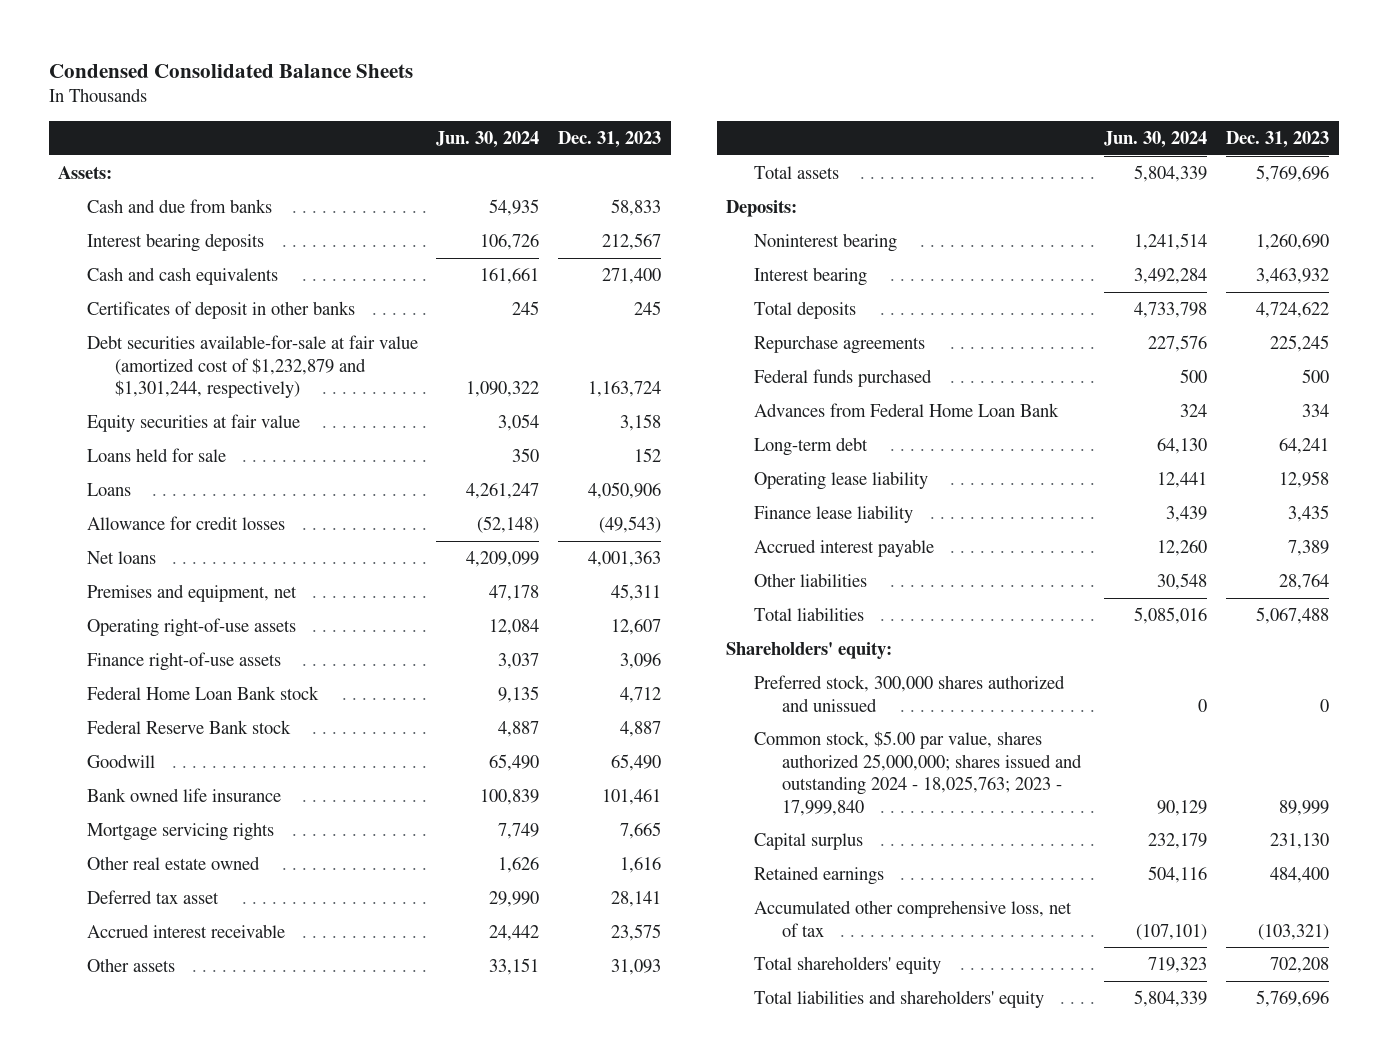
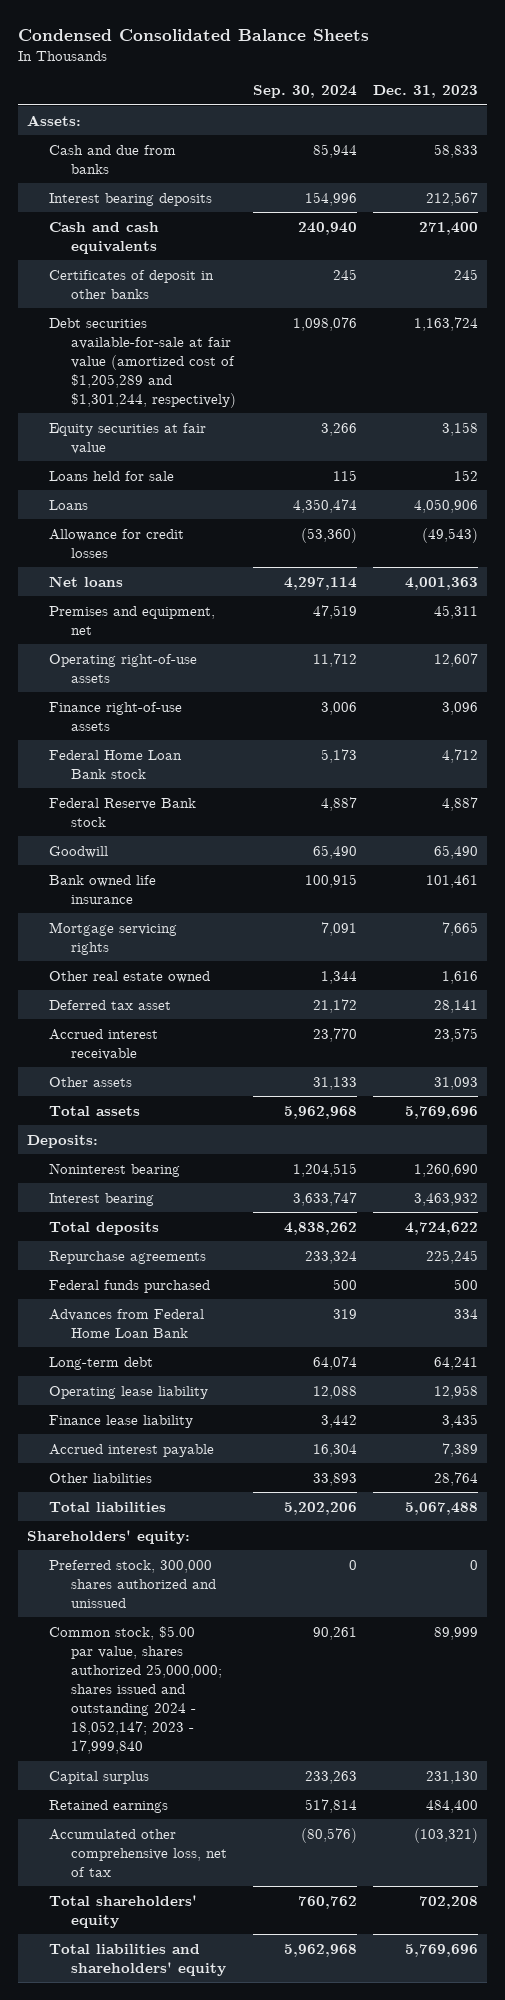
- | Jun. 30, 2024 | Dec. 31, 2023
+ | Sep. 30, 2024 | Dec. 31, 2023
- Debt securities available-for-sale at fair value (amortized cost of $1,232,879 and $1,301,244, respectively) | 1,090,322 | 1,163,724
+ Debt securities available-for-sale at fair value (amortized cost of $1,205,289 and $1,301,244, respectively) | 1,098,076 | 1,163,724
- Common stock, $5.00 par value, shares authorized 25,000,000; shares issued and outstanding 2024 - 18,025,763; 2023 - 17,999,840 | 90,129 | 89,999
+ Common stock, $5.00 par value, shares authorized 25,000,000; shares issued and outstanding 2024 - 18,052,147; 2023 - 17,999,840 | 90,261 | 89,999

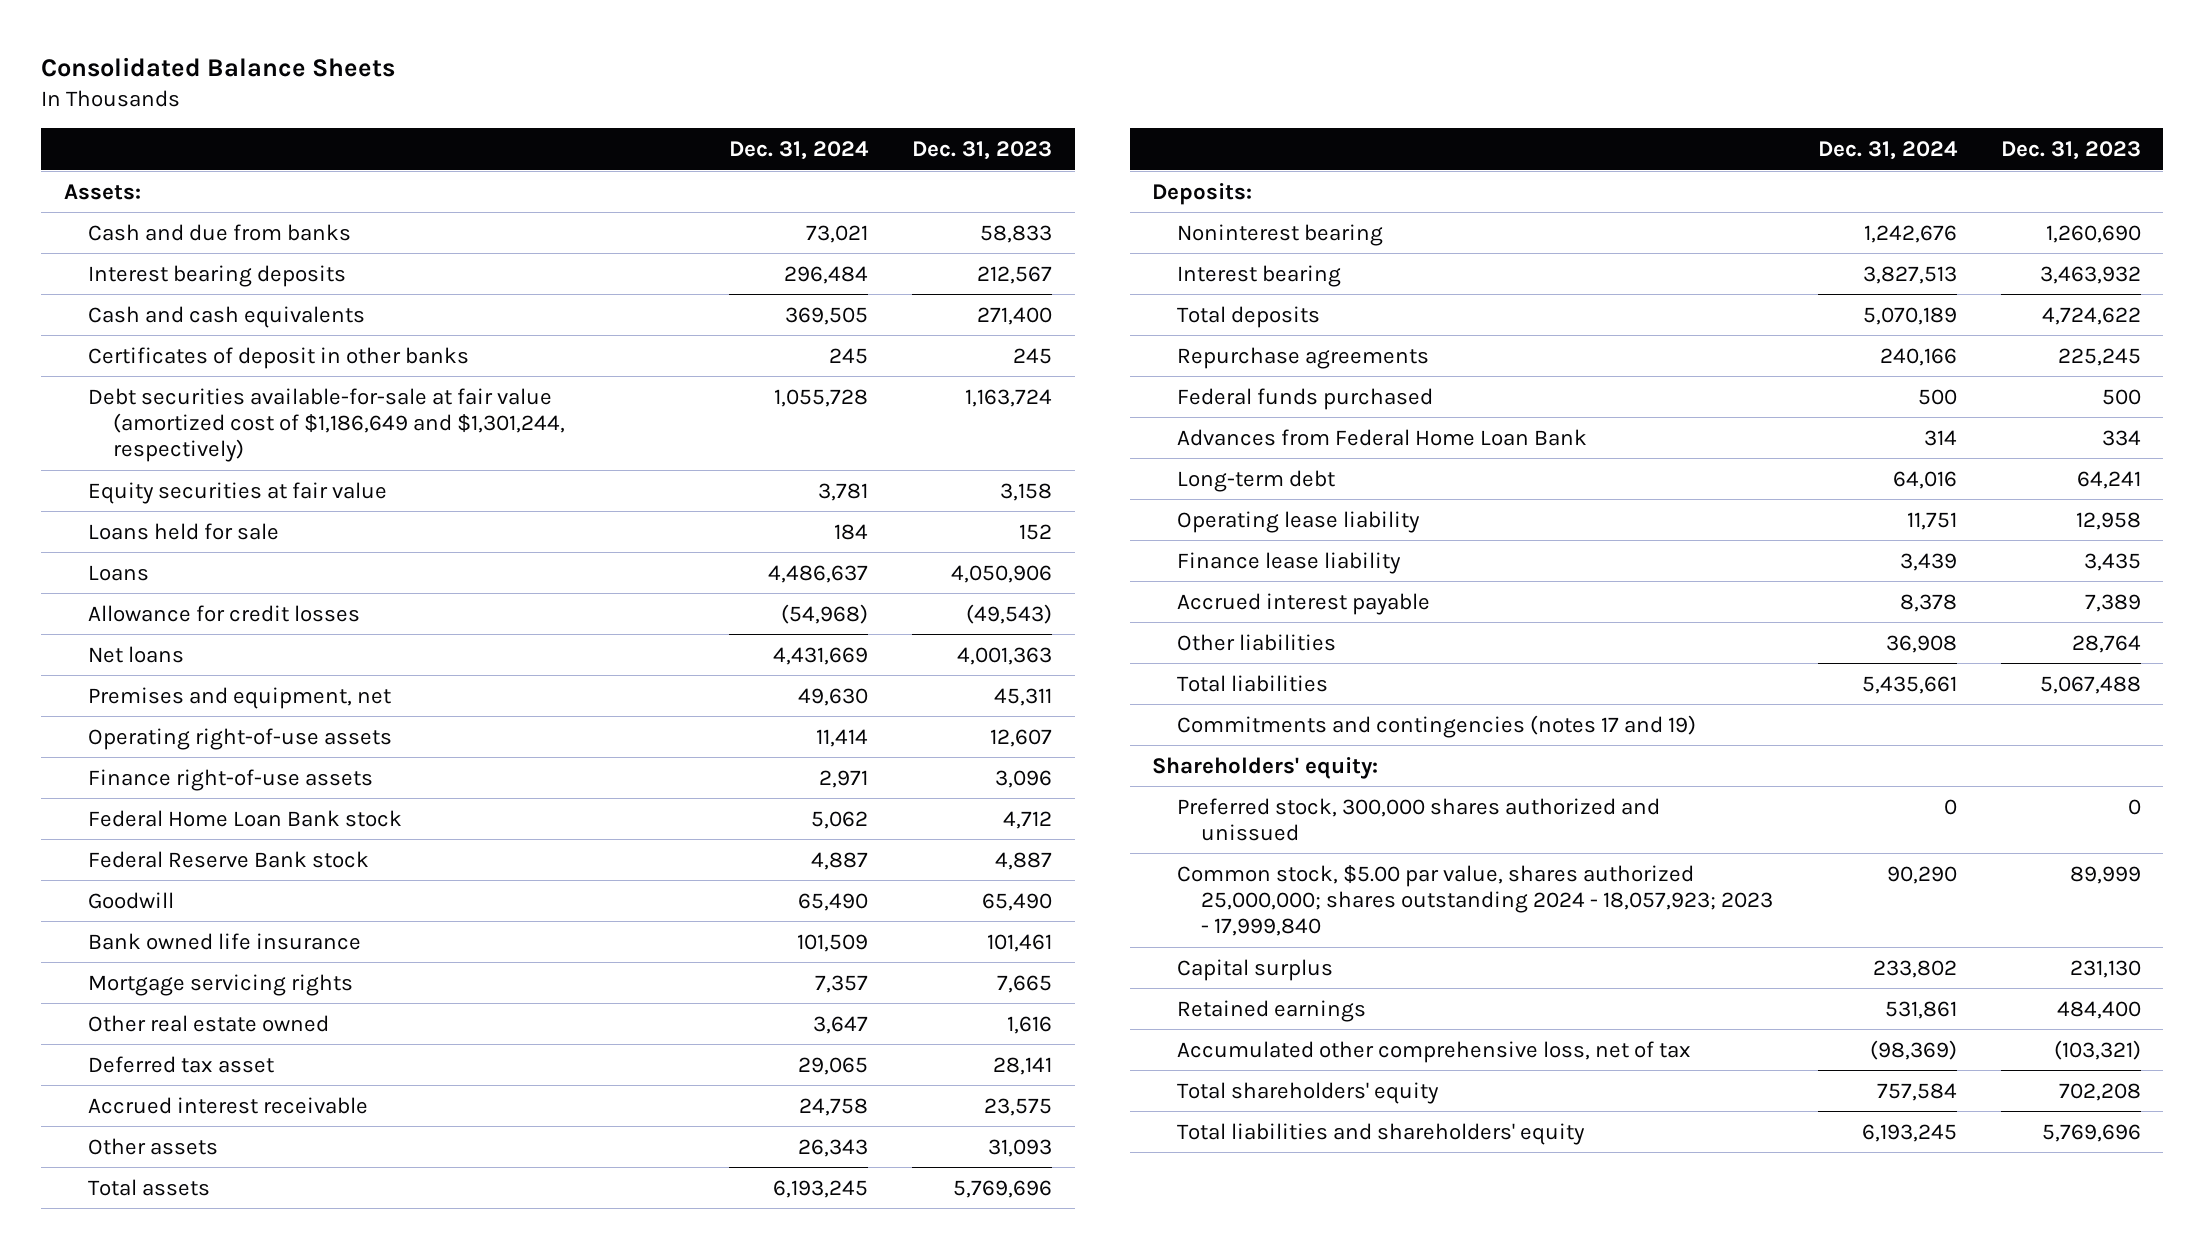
- Condensed Consolidated Balance Sheets
+ Consolidated Balance Sheets
- | Sep. 30, 2024 | Dec. 31, 2023
+ | Dec. 31, 2024 | Dec. 31, 2023
- Debt securities available-for-sale at fair value (amortized cost of $1,205,289 and $1,301,244, respectively) | 1,098,076 | 1,163,724
+ Debt securities available-for-sale at fair value (amortized cost of $1,186,649 and $1,301,244, respectively) | 1,055,728 | 1,163,724
+ Commitments and contingencies (notes 17 and 19)
- Common stock, $5.00 par value, shares authorized 25,000,000; shares issued and outstanding 2024 - 18,052,147; 2023 - 17,999,840 | 90,261 | 89,999
+ Common stock, $5.00 par value, shares authorized 25,000,000; shares outstanding 2024 - 18,057,923; 2023 - 17,999,840 | 90,290 | 89,999

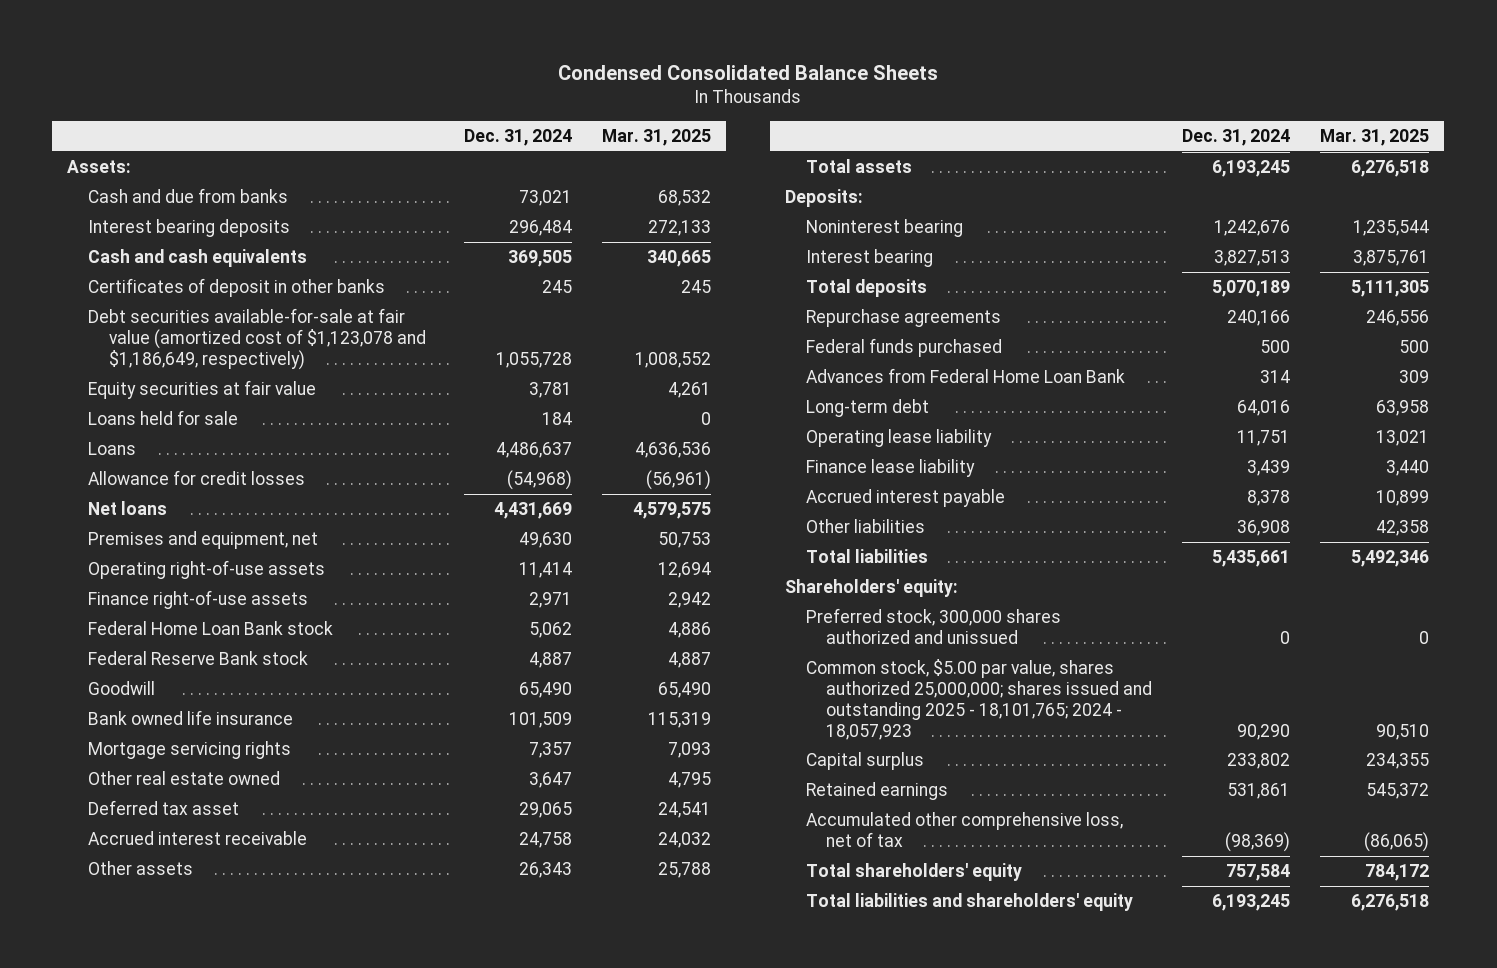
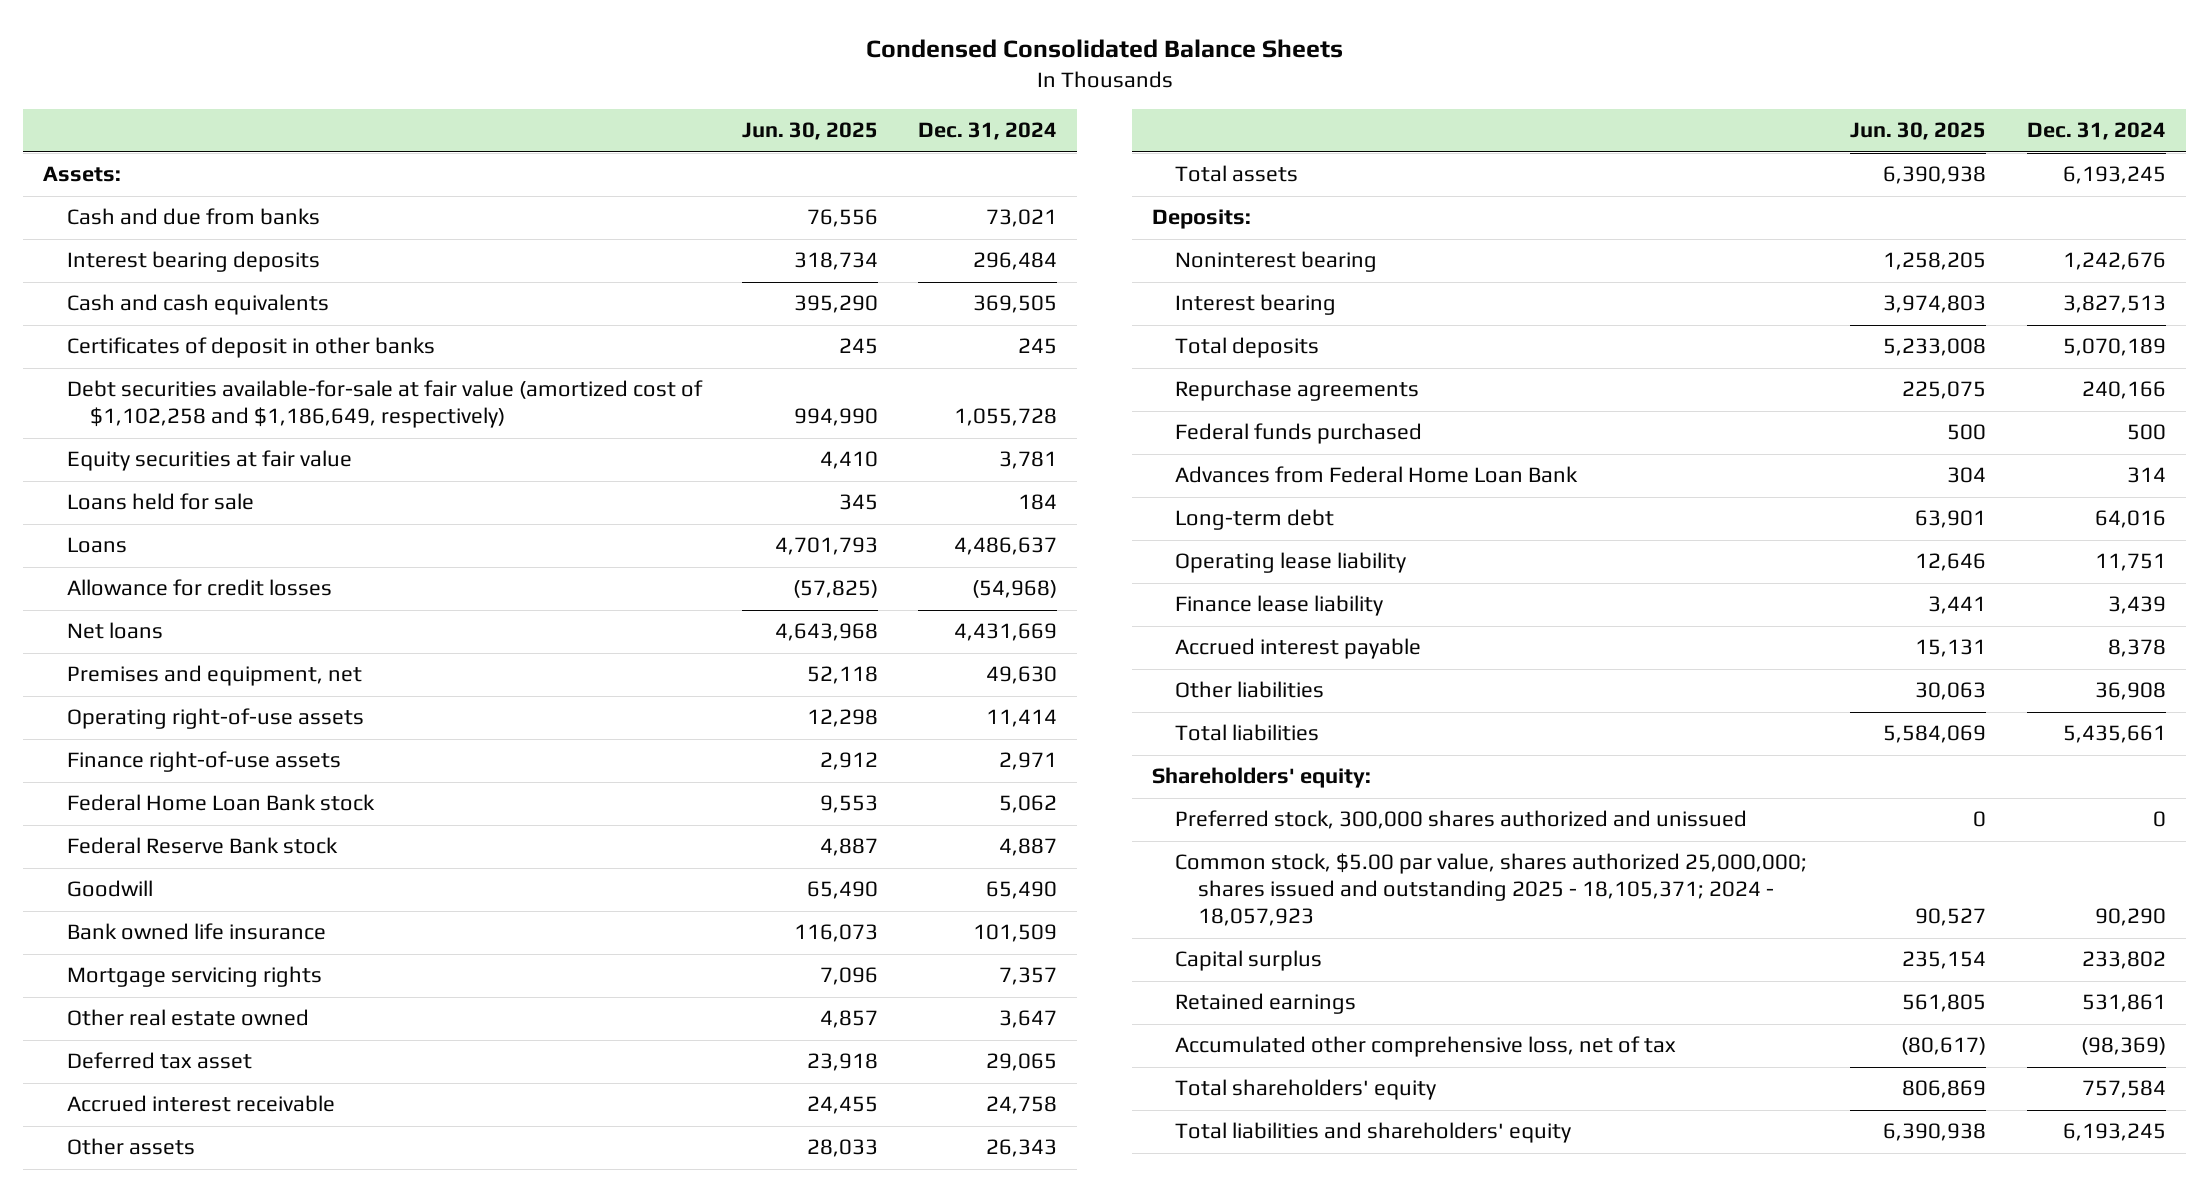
- | Dec. 31, 2024 | Mar. 31, 2025
+ | Jun. 30, 2025 | Dec. 31, 2024
- Debt securities available-for-sale at fair value (amortized cost of $1,123,078 and $1,186,649, respectively) | 1,055,728 | 1,008,552
+ Debt securities available-for-sale at fair value (amortized cost of $1,102,258 and $1,186,649, respectively) | 994,990 | 1,055,728
- Common stock, $5.00 par value, shares authorized 25,000,000; shares issued and outstanding 2025 - 18,101,765; 2024 - 18,057,923 | 90,290 | 90,510
+ Common stock, $5.00 par value, shares authorized 25,000,000; shares issued and outstanding 2025 - 18,105,371; 2024 - 18,057,923 | 90,527 | 90,290

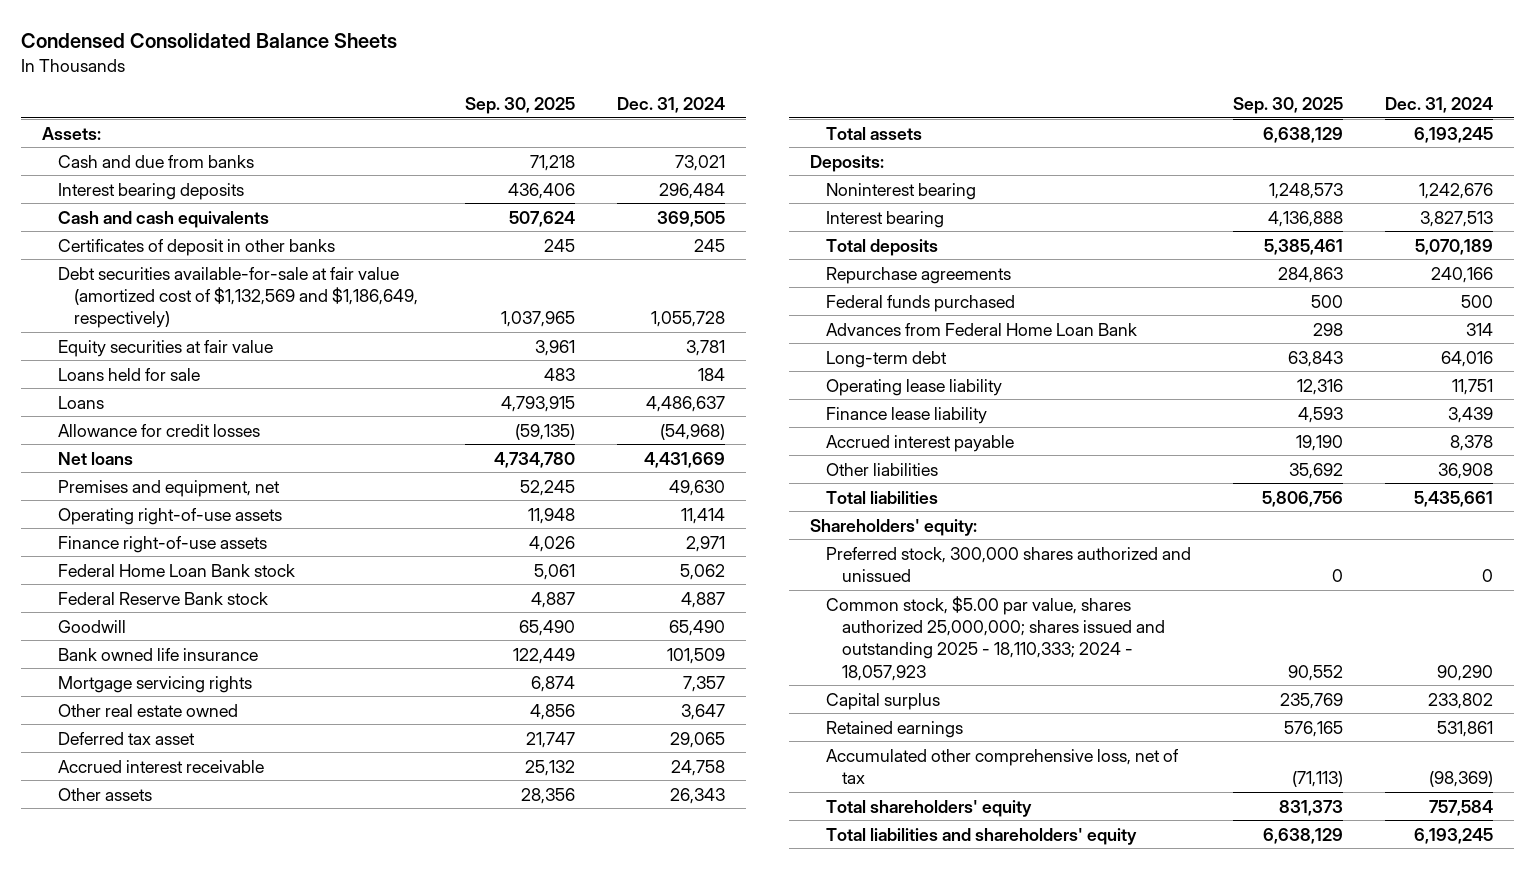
- | Jun. 30, 2025 | Dec. 31, 2024
+ | Sep. 30, 2025 | Dec. 31, 2024
- Debt securities available-for-sale at fair value (amortized cost of $1,102,258 and $1,186,649, respectively) | 994,990 | 1,055,728
+ Debt securities available-for-sale at fair value (amortized cost of $1,132,569 and $1,186,649, respectively) | 1,037,965 | 1,055,728
- Common stock, $5.00 par value, shares authorized 25,000,000; shares issued and outstanding 2025 - 18,105,371; 2024 - 18,057,923 | 90,527 | 90,290
+ Common stock, $5.00 par value, shares authorized 25,000,000; shares issued and outstanding 2025 - 18,110,333; 2024 - 18,057,923 | 90,552 | 90,290

